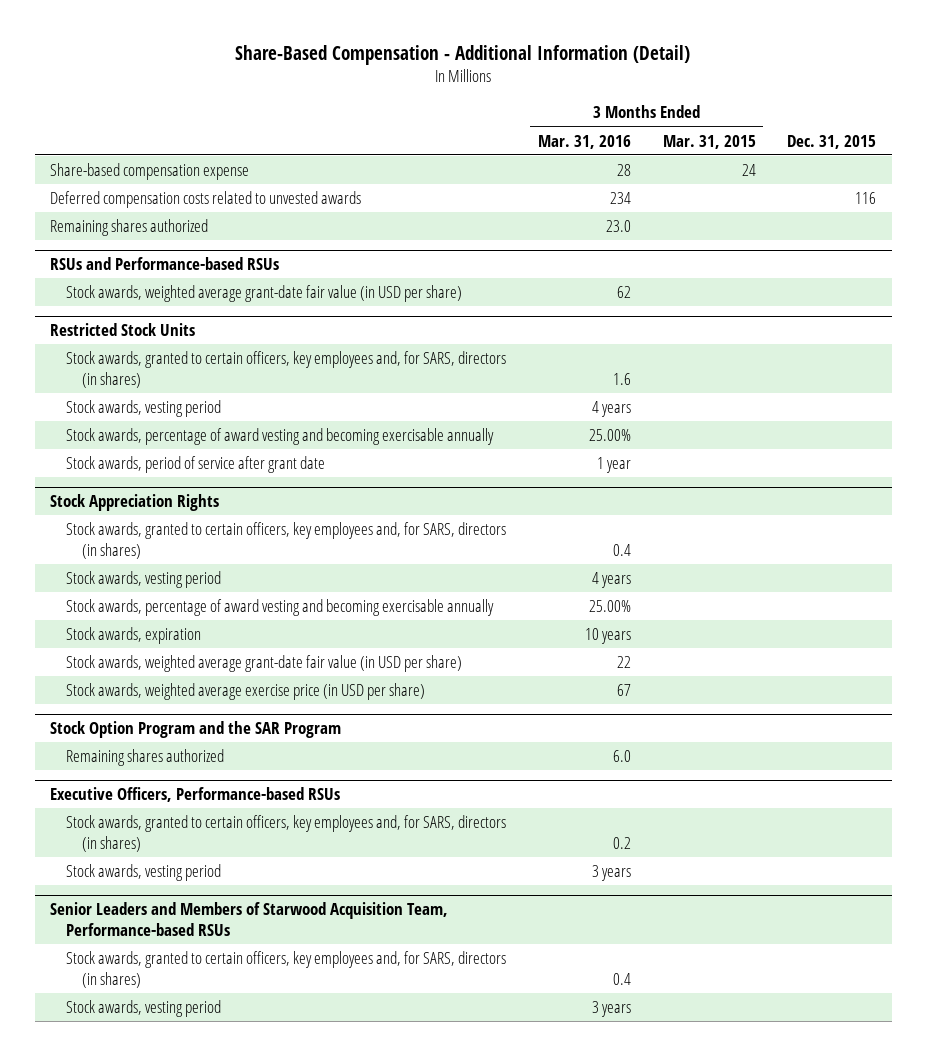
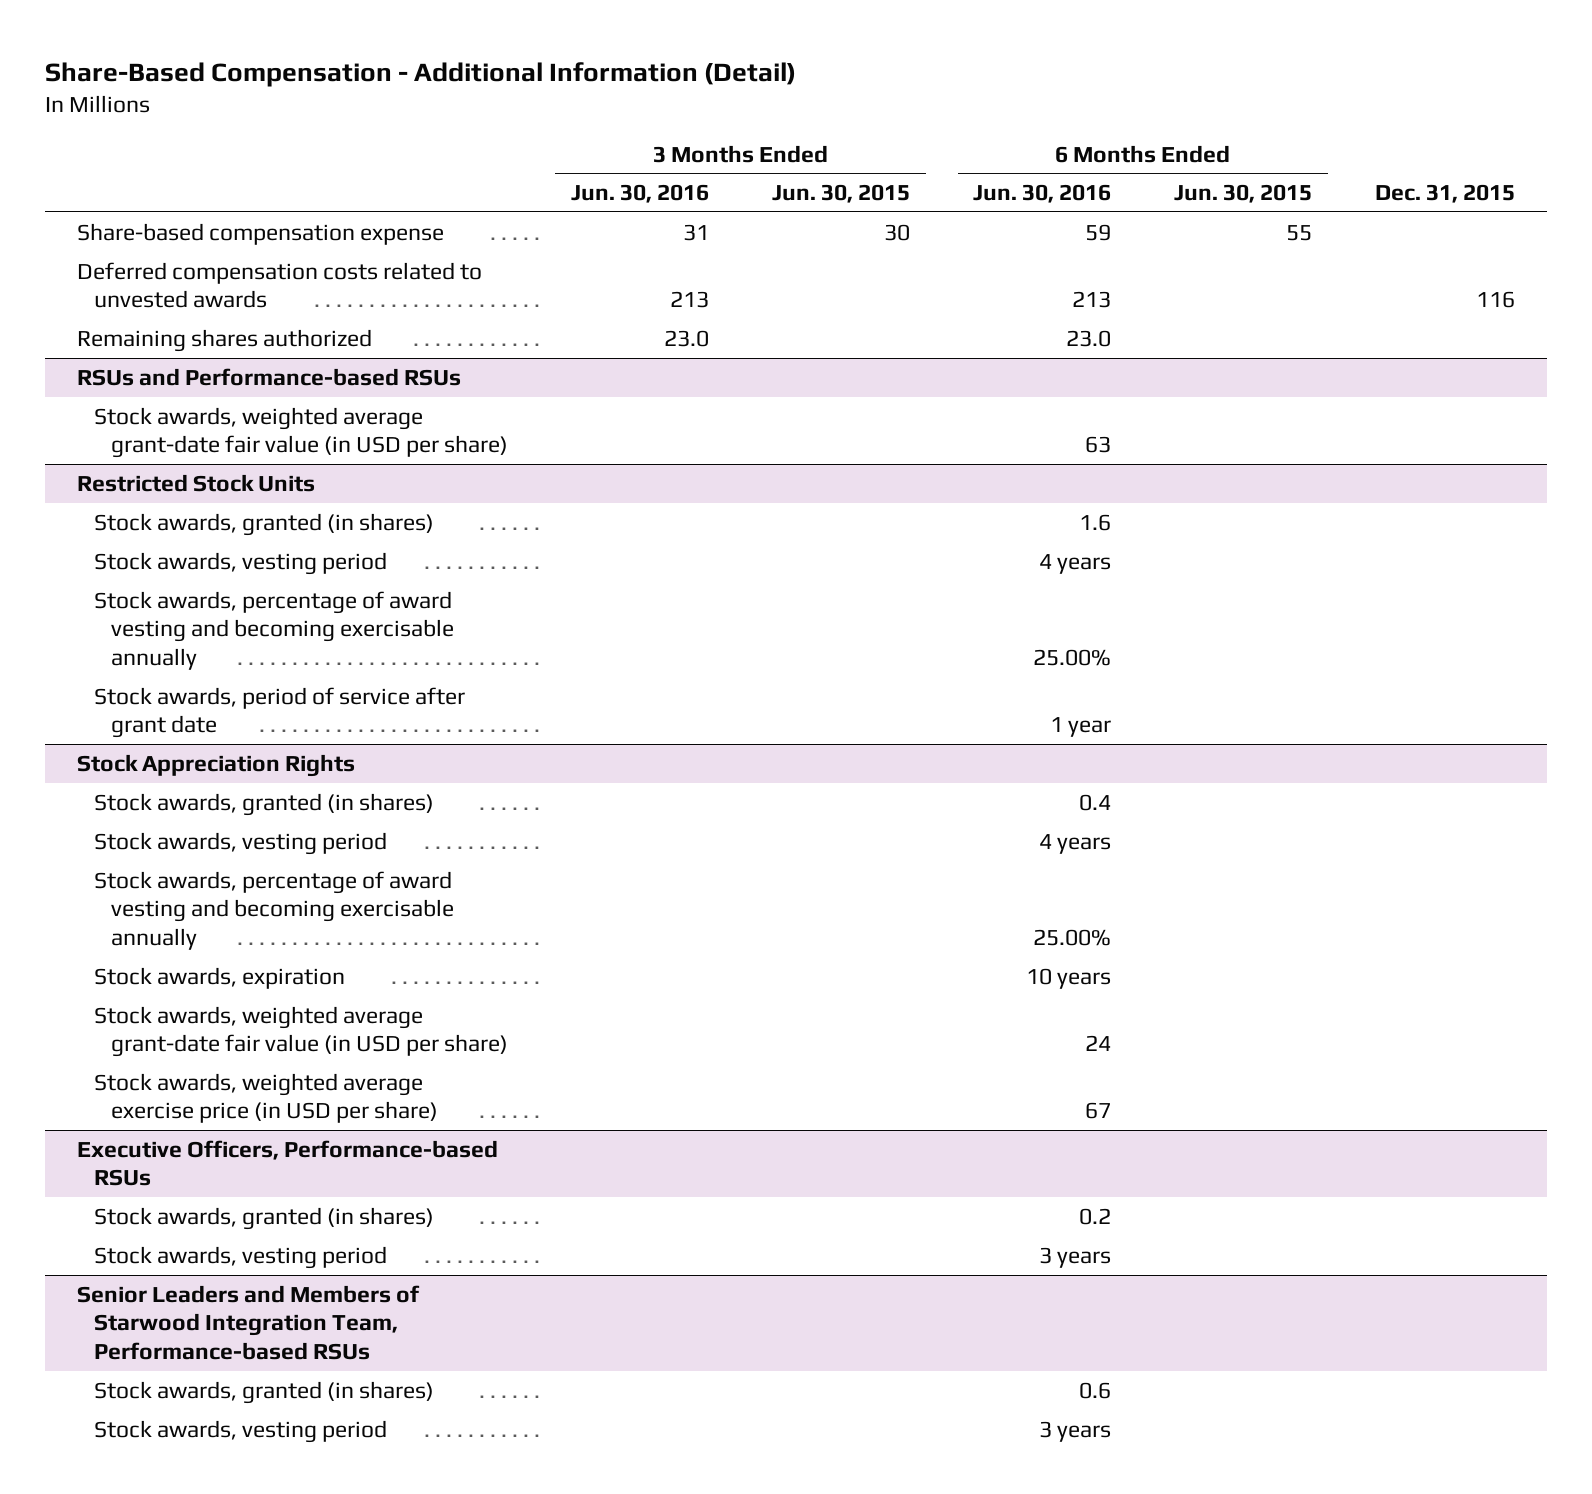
- | 3 Months Ended Mar. 31, 2016 | 3 Months Ended Mar. 31, 2015 | Dec. 31, 2015
+ | 3 Months Ended Jun. 30, 2016 | 3 Months Ended Jun. 30, 2015 | 6 Months Ended Jun. 30, 2016 | 6 Months Ended Jun. 30, 2015 | Dec. 31, 2015
@ Restricted Stock Units
- Stock awards, granted to certain officers, key employees and, for SARS, directors (in shares) | 1.6 | |
+ Stock awards, granted (in shares) | | | 1.6 | |
@ Stock Appreciation Rights
- Stock awards, granted to certain officers, key employees and, for SARS, directors (in shares) | 0.4 | |
+ Stock awards, granted (in shares) | | | 0.4 | |
- Stock Option Program and the SAR Program
- Remaining shares authorized | 6.0 | |
@ Executive Officers, Performance-based RSUs
- Stock awards, granted to certain officers, key employees and, for SARS, directors (in shares) | 0.2 | |
+ Stock awards, granted (in shares) | | | 0.2 | |
- Senior Leaders and Members of Starwood Acquisition Team, Performance-based RSUs
- Stock awards, granted to certain officers, key employees and, for SARS, directors (in shares) | 0.4 | |
+ Senior Leaders and Members of Starwood Integration Team, Performance-based RSUs
+ Stock awards, granted (in shares) | | | 0.6 | |

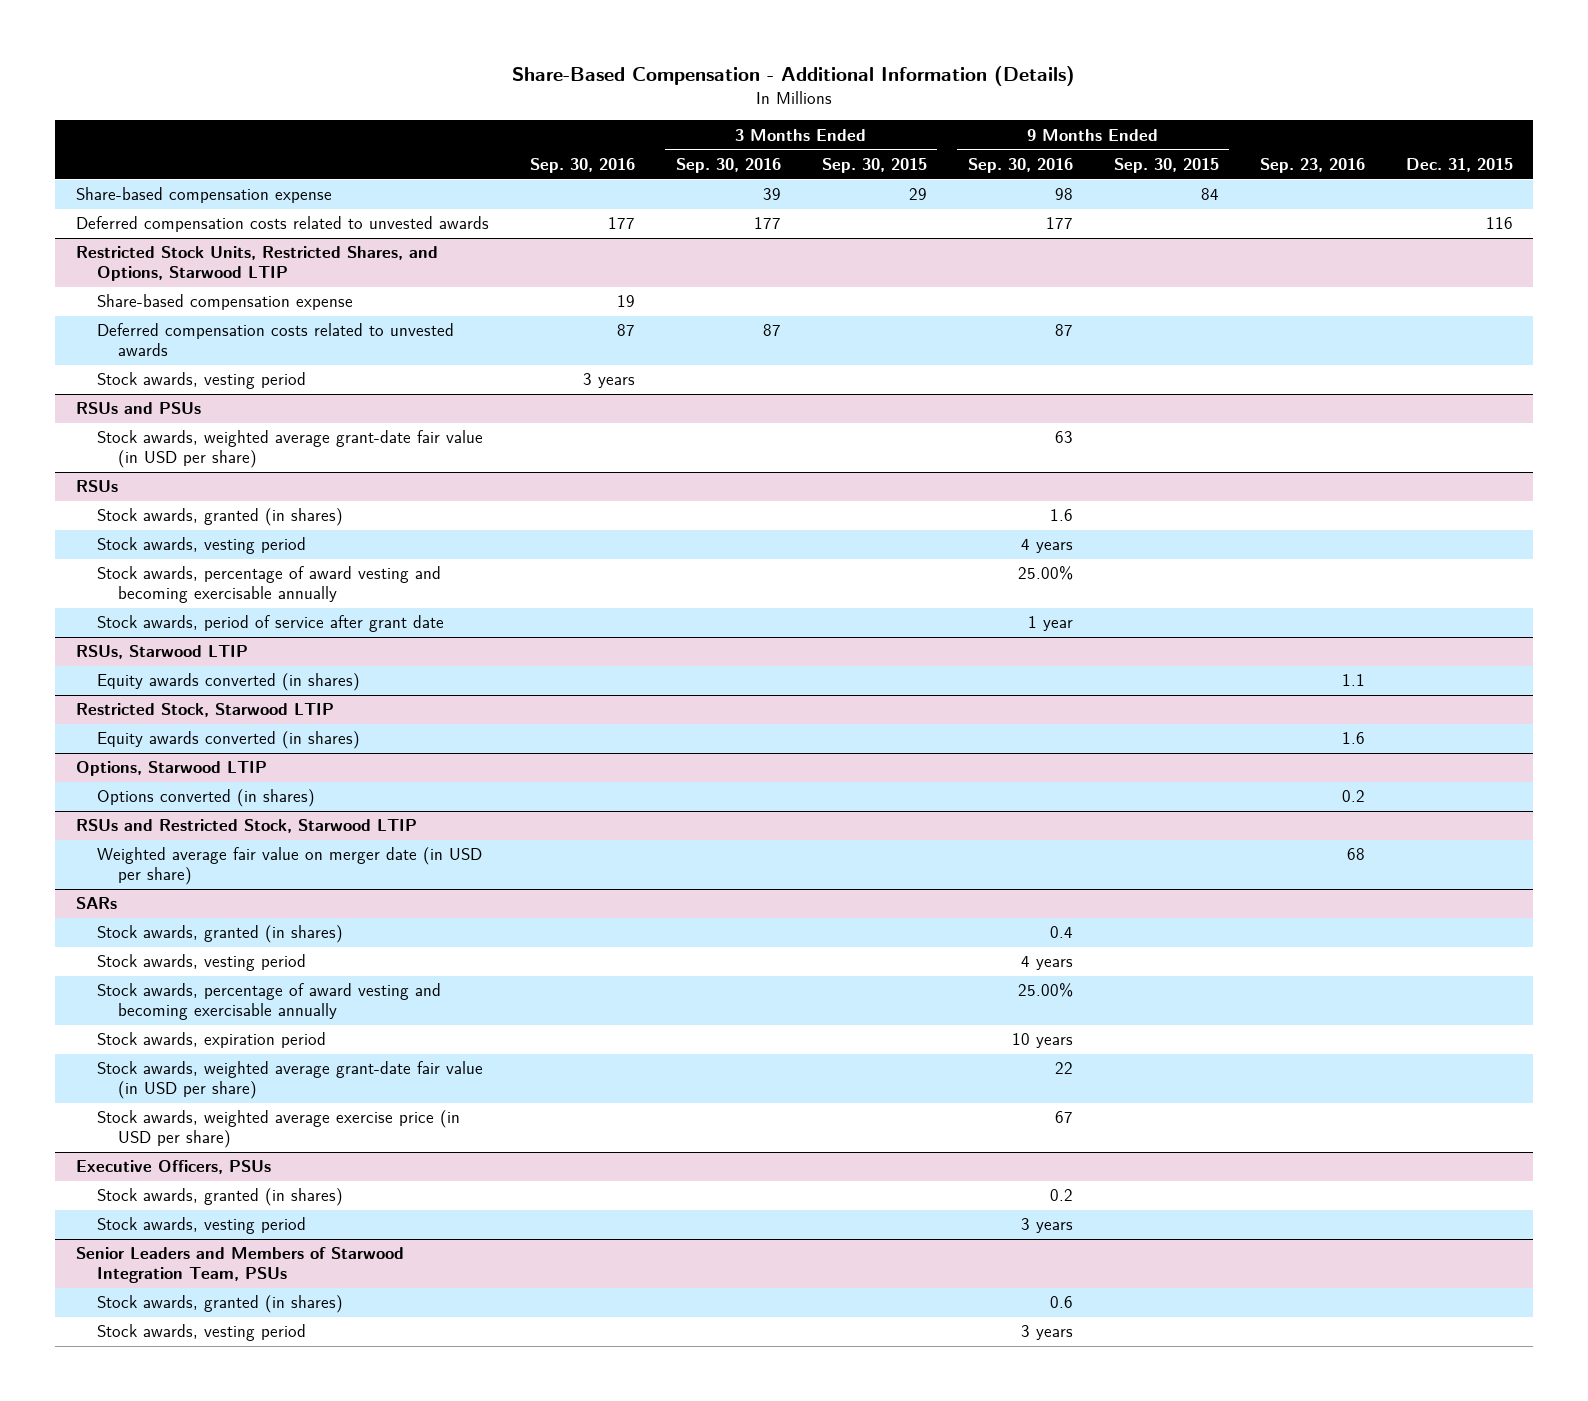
- Share-Based Compensation - Additional Information (Detail)
+ Share-Based Compensation - Additional Information (Details)
- | 3 Months Ended Jun. 30, 2016 | 3 Months Ended Jun. 30, 2015 | 6 Months Ended Jun. 30, 2016 | 6 Months Ended Jun. 30, 2015 | Dec. 31, 2015
+ | Sep. 30, 2016 | 3 Months Ended Sep. 30, 2016 | 3 Months Ended Sep. 30, 2015 | 9 Months Ended Sep. 30, 2016 | 9 Months Ended Sep. 30, 2015 | Sep. 23, 2016 | Dec. 31, 2015
- Remaining shares authorized | 23.0 | | 23.0 | |
- RSUs and Performance-based RSUs
+ Restricted Stock Units, Restricted Shares, and Options, Starwood LTIP
+ Share-based compensation expense | 19 | | | | | |
+ Deferred compensation costs related to unvested awards | 87 | 87 | | 87 | | |
+ Stock awards, vesting period | 3 years | | | | | |
+ RSUs and PSUs
- Restricted Stock Units
+ RSUs
- Stock Appreciation Rights
+ RSUs, Starwood LTIP
+ Equity awards converted (in shares) | | | | | | 1.1 |
+ Restricted Stock, Starwood LTIP
+ Equity awards converted (in shares) | | | | | | 1.6 |
+ Options, Starwood LTIP
+ Options converted (in shares) | | | | | | 0.2 |
+ RSUs and Restricted Stock, Starwood LTIP
+ Weighted average fair value on merger date (in USD per share) | | | | | | 68 |
+ SARs
- Stock awards, expiration | | | 10 years | |
+ Stock awards, expiration period | | | | 10 years | | |
- Executive Officers, Performance-based RSUs
- Stock awards, granted (in shares) | | | 0.2 | |
- Stock awards, vesting period | | | 3 years | |
- Senior Leaders and Members of Starwood Integration Team, Performance-based RSUs
+ Executive Officers, PSUs
+ Stock awards, granted (in shares) | | | | 0.2 | | |
+ Stock awards, vesting period | | | | 3 years | | |
+ Senior Leaders and Members of Starwood Integration Team, PSUs

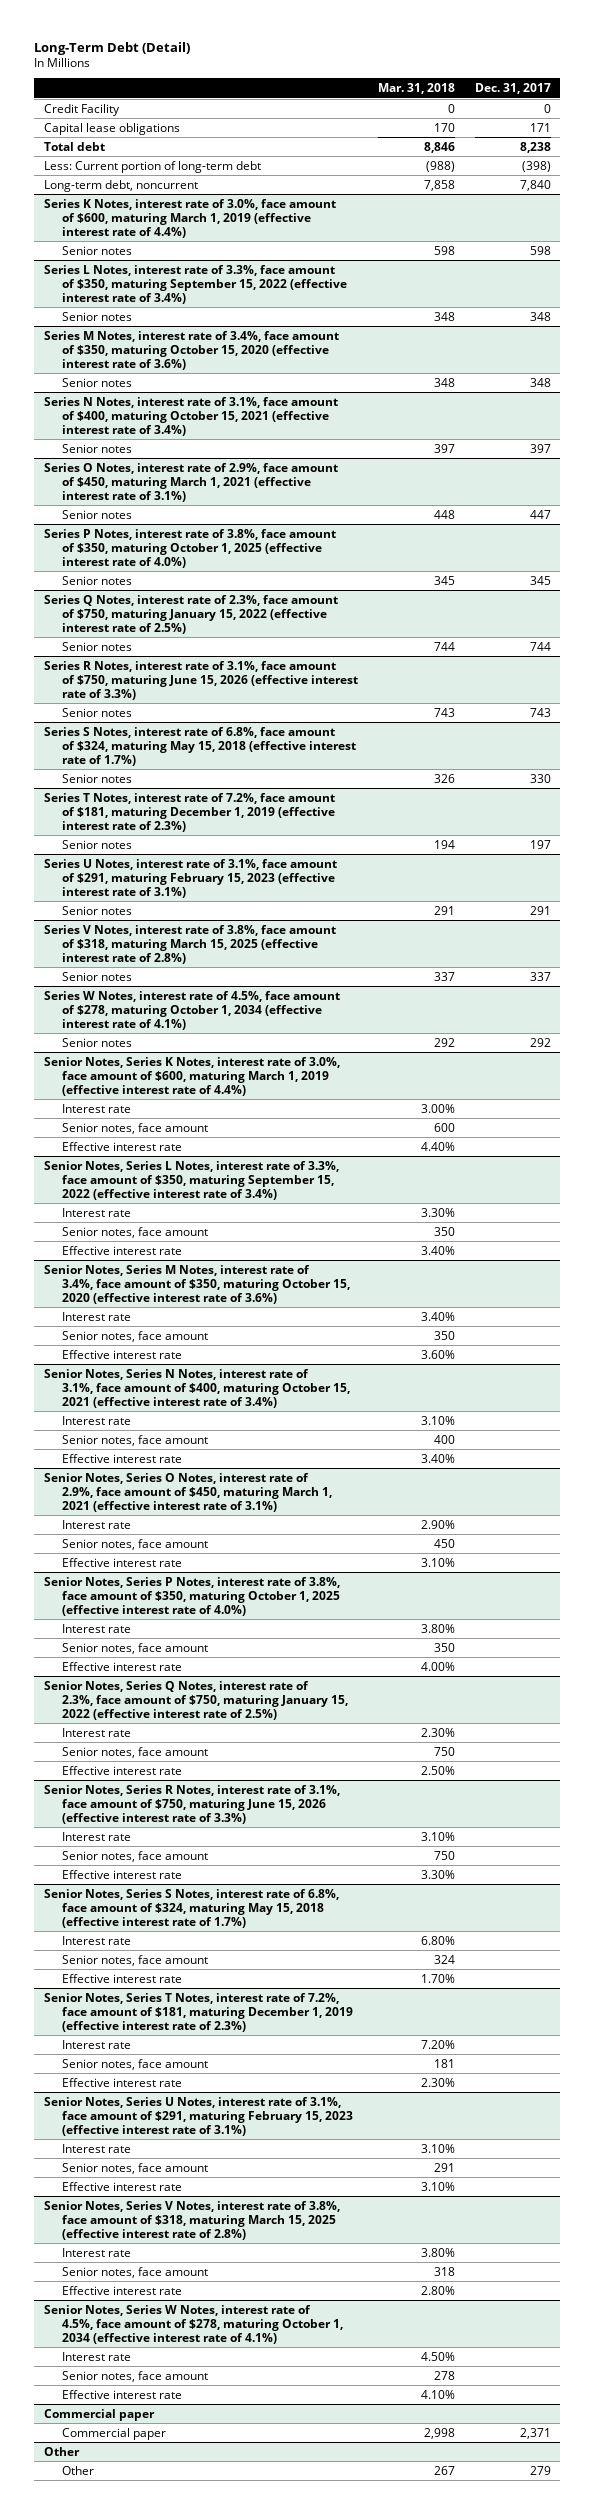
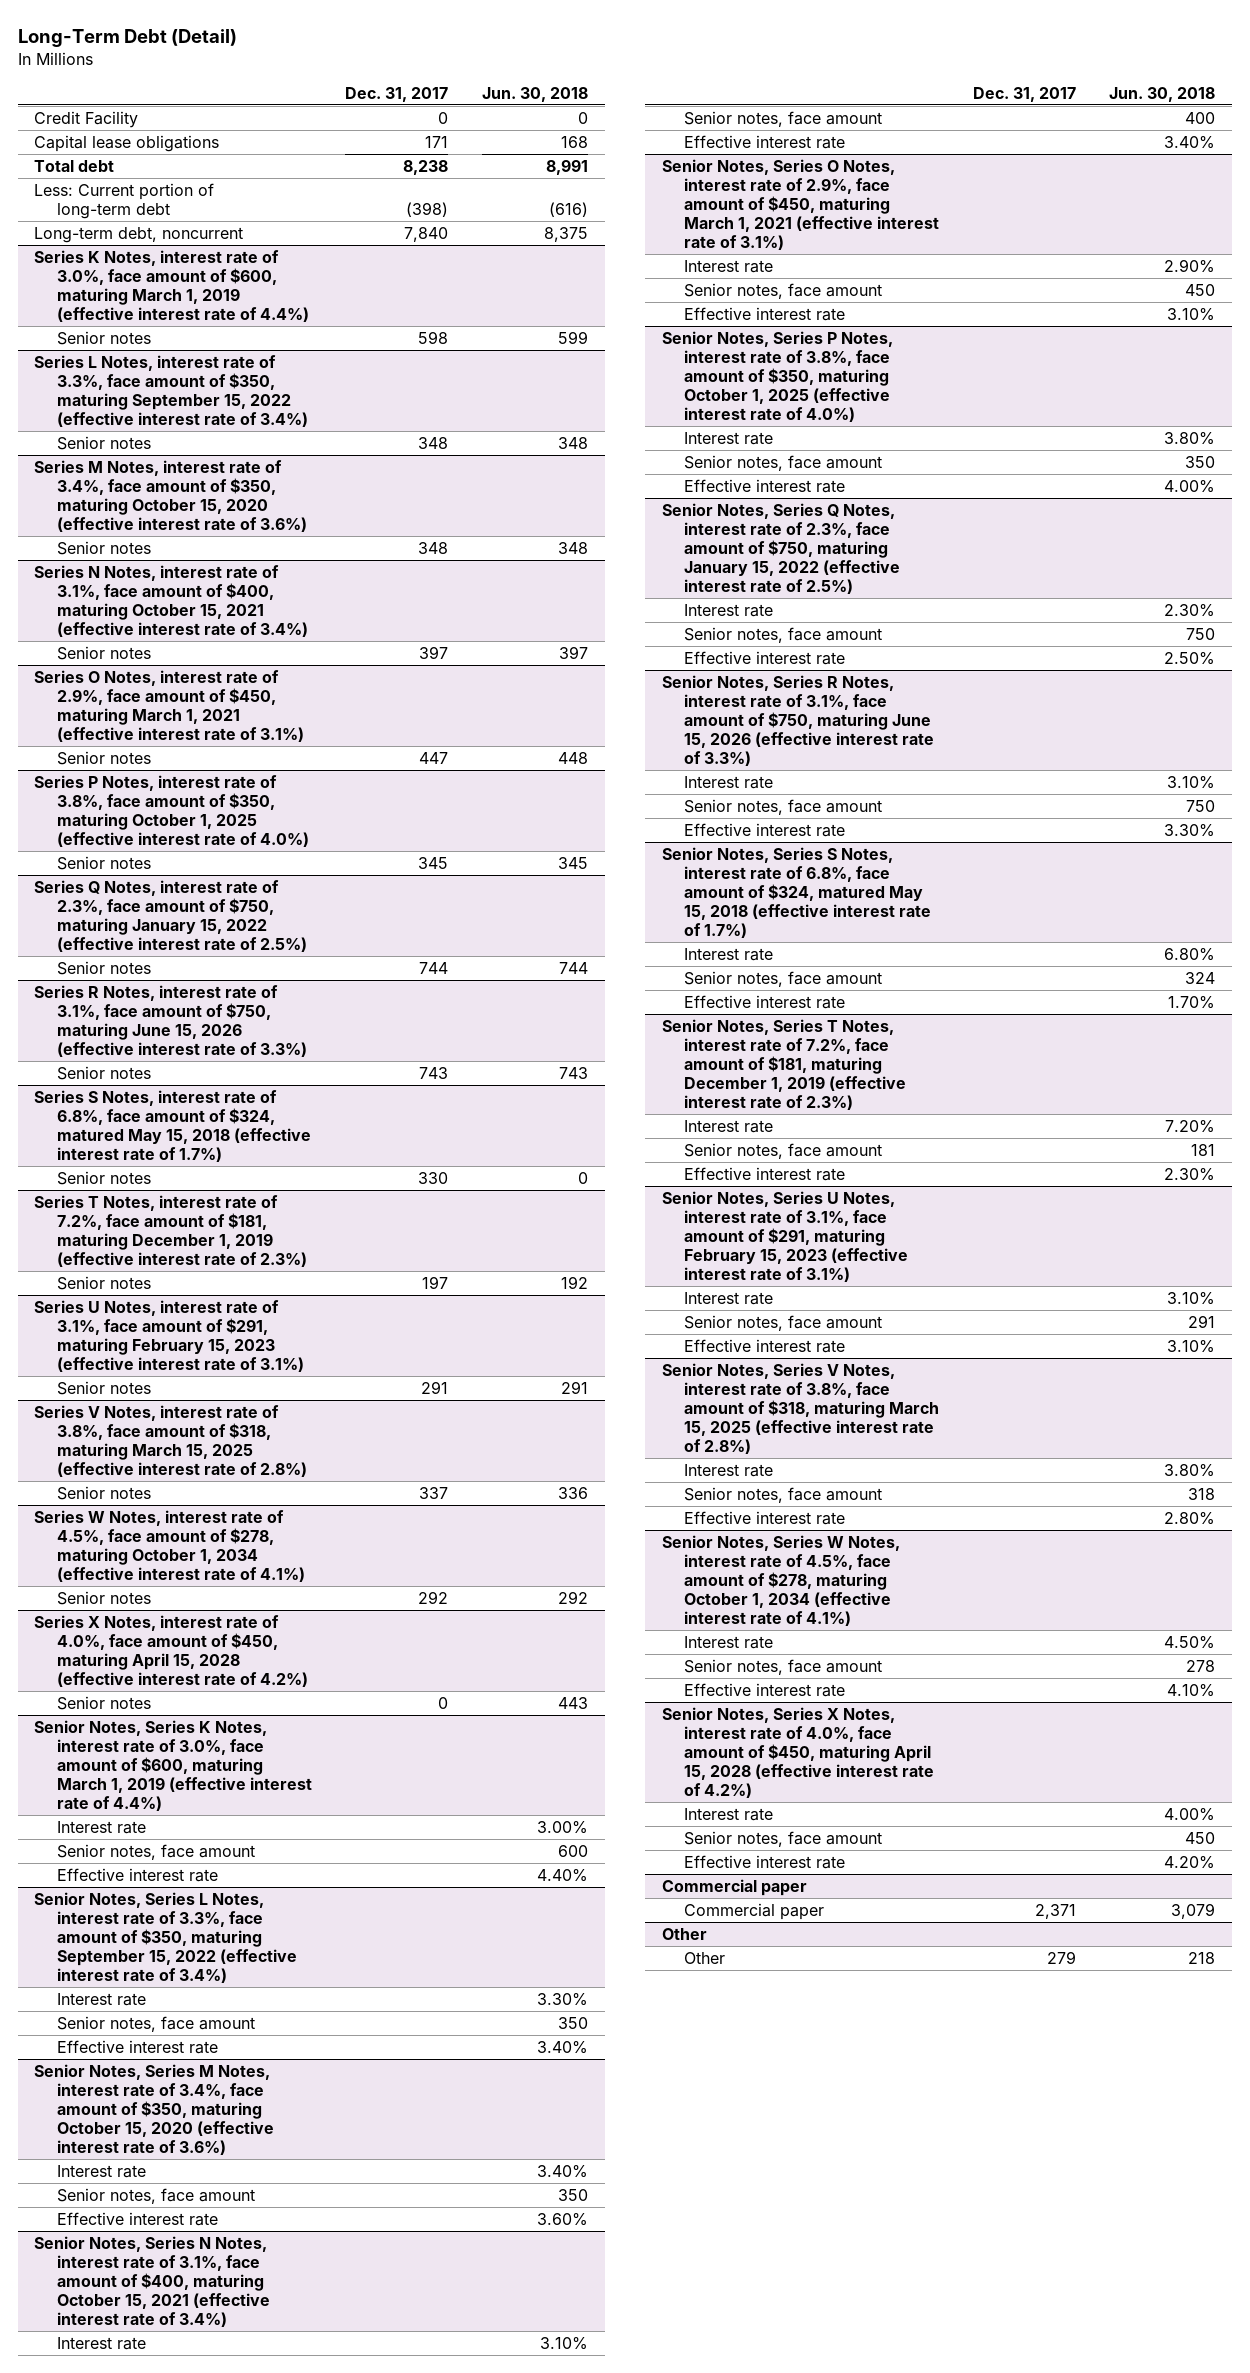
- | Mar. 31, 2018 | Dec. 31, 2017
+ | Dec. 31, 2017 | Jun. 30, 2018
- Series S Notes, interest rate of 6.8%, face amount of $324, maturing May 15, 2018 (effective interest rate of 1.7%)
+ Series S Notes, interest rate of 6.8%, face amount of $324, matured May 15, 2018 (effective interest rate of 1.7%)
+ Series X Notes, interest rate of 4.0%, face amount of $450, maturing April 15, 2028 (effective interest rate of 4.2%)
+ Senior notes | 0 | 443
- Senior Notes, Series S Notes, interest rate of 6.8%, face amount of $324, maturing May 15, 2018 (effective interest rate of 1.7%)
+ Senior Notes, Series S Notes, interest rate of 6.8%, face amount of $324, matured May 15, 2018 (effective interest rate of 1.7%)
+ Senior Notes, Series X Notes, interest rate of 4.0%, face amount of $450, maturing April 15, 2028 (effective interest rate of 4.2%)
+ Interest rate | | 4.00%
+ Senior notes, face amount | | 450
+ Effective interest rate | | 4.20%

